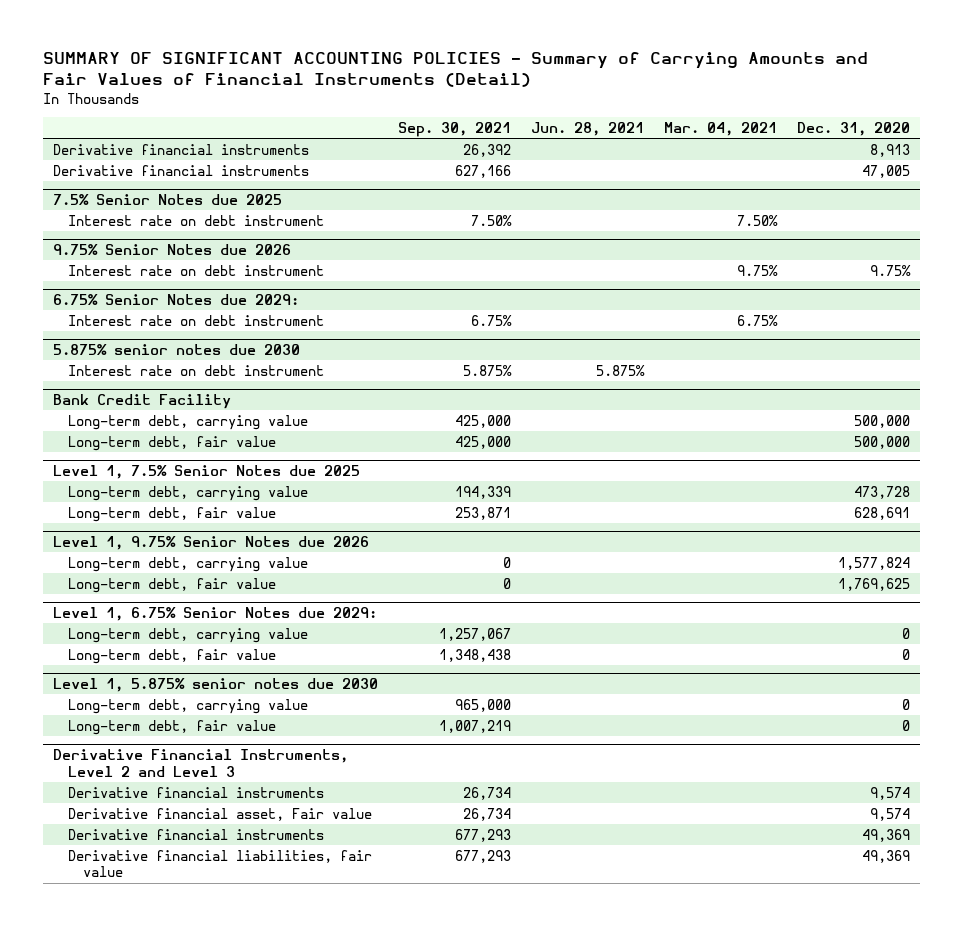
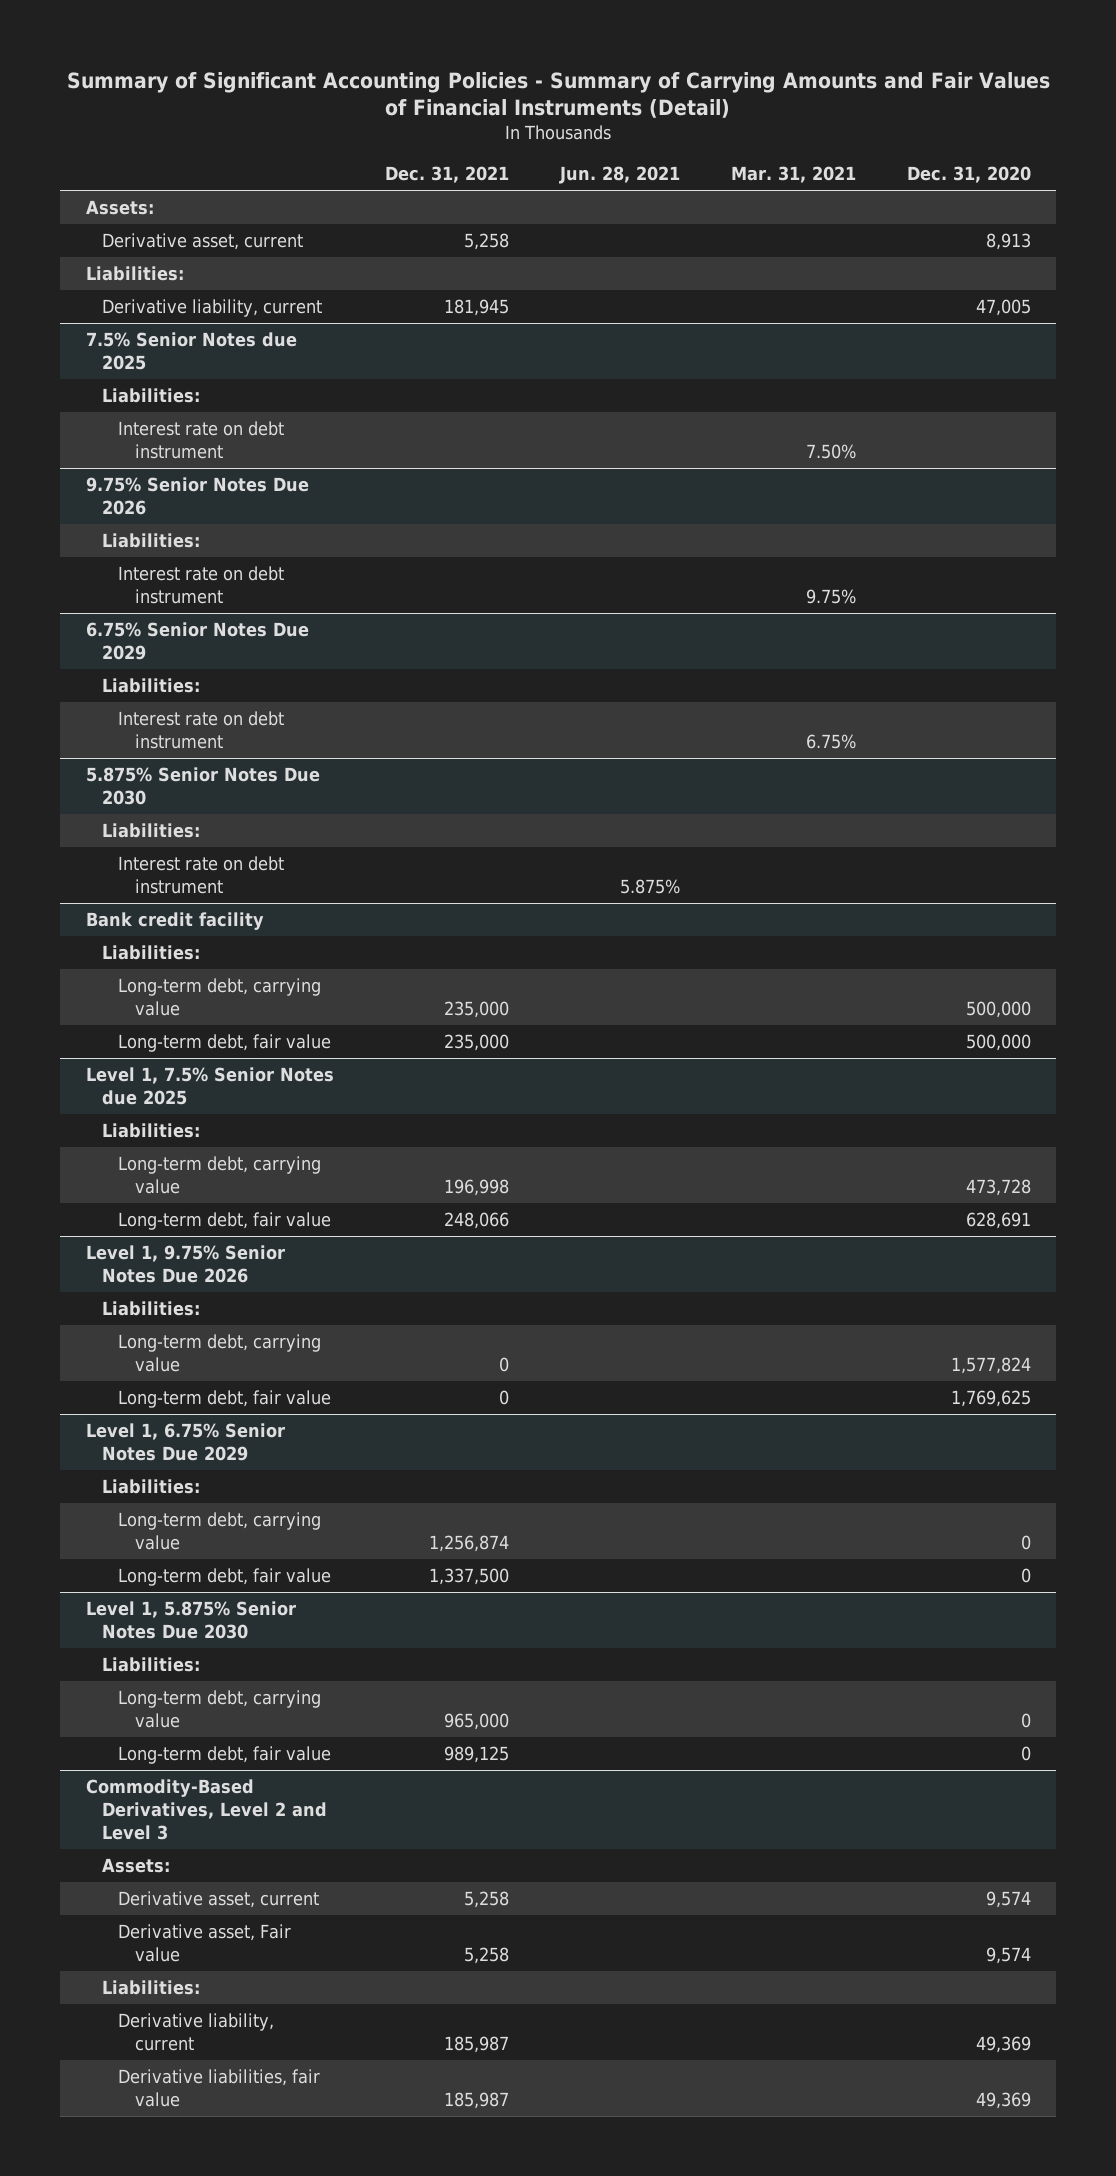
- SUMMARY OF SIGNIFICANT ACCOUNTING POLICIES - Summary of Carrying Amounts and Fair Values of Financial Instruments (Detail)
+ Summary of Significant Accounting Policies - Summary of Carrying Amounts and Fair Values of Financial Instruments (Detail)
- | Sep. 30, 2021 | Jun. 28, 2021 | Mar. 04, 2021 | Dec. 31, 2020
+ | Dec. 31, 2021 | Jun. 28, 2021 | Mar. 31, 2021 | Dec. 31, 2020
- Derivative financial instruments | 26,392 | | | 8,913
- Derivative financial instruments | 627,166 | | | 47,005
+ Assets:
+ Derivative asset, current | 5,258 | | | 8,913
+ Liabilities:
+ Derivative liability, current | 181,945 | | | 47,005
@ 7.5% Senior Notes due 2025
+ Liabilities:
- 9.75% Senior Notes due 2026
- Interest rate on debt instrument | | | 9.75% | 9.75%
- 6.75% Senior Notes due 2029:
+ 9.75% Senior Notes Due 2026
+ Liabilities:
- 5.875% senior notes due 2030
+ 6.75% Senior Notes Due 2029
+ Liabilities:
+ Interest rate on debt instrument | | | 6.75% |
+ 5.875% Senior Notes Due 2030
+ Liabilities:
- Bank Credit Facility
+ Bank credit facility
+ Liabilities:
@ Level 1, 7.5% Senior Notes due 2025
+ Liabilities:
- Level 1, 9.75% Senior Notes due 2026
+ Level 1, 9.75% Senior Notes Due 2026
+ Liabilities:
- Level 1, 6.75% Senior Notes due 2029:
+ Level 1, 6.75% Senior Notes Due 2029
+ Liabilities:
- Level 1, 5.875% senior notes due 2030
+ Level 1, 5.875% Senior Notes Due 2030
+ Liabilities:
- Derivative Financial Instruments, Level 2 and Level 3
- Derivative financial instruments | 26,734 | | | 9,574
- Derivative financial asset, Fair value | 26,734 | | | 9,574
- Derivative financial instruments | 677,293 | | | 49,369
- Derivative financial liabilities, fair value | 677,293 | | | 49,369
+ Commodity-Based Derivatives, Level 2 and Level 3
+ Assets:
+ Derivative asset, current | 5,258 | | | 9,574
+ Derivative asset, Fair value | 5,258 | | | 9,574
+ Liabilities:
+ Derivative liability, current | 185,987 | | | 49,369
+ Derivative liabilities, fair value | 185,987 | | | 49,369

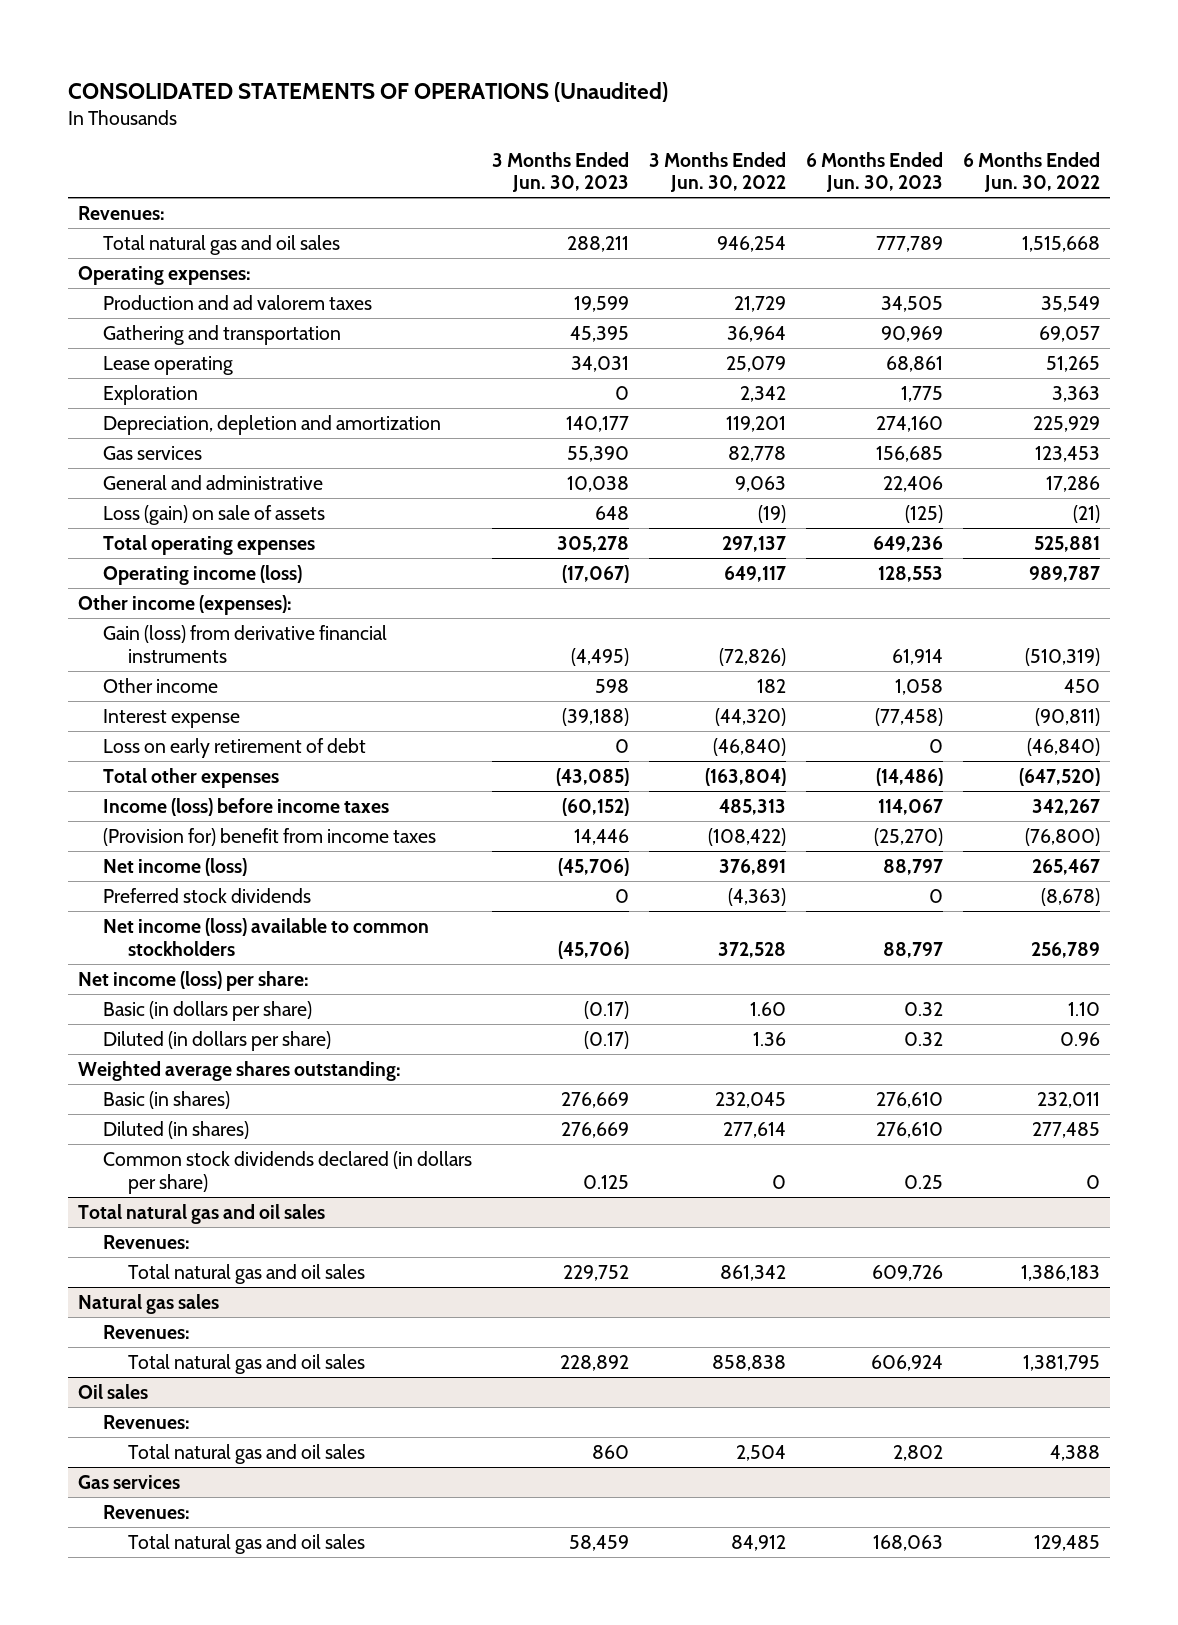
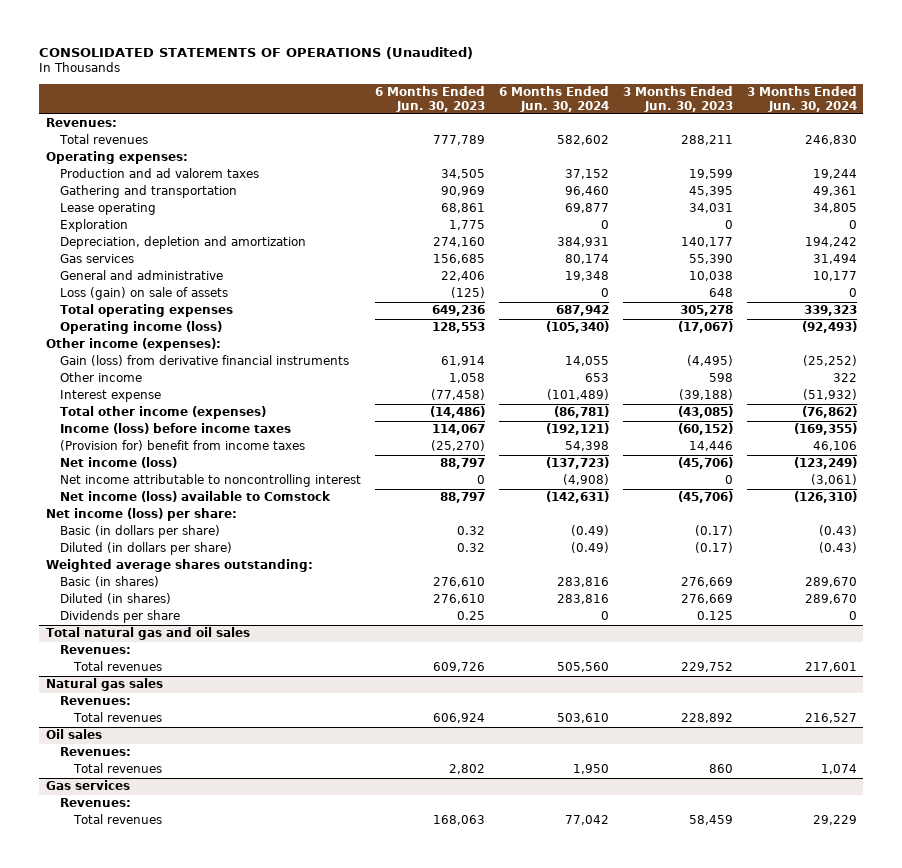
- | 3 Months Ended Jun. 30, 2023 | 3 Months Ended Jun. 30, 2022 | 6 Months Ended Jun. 30, 2023 | 6 Months Ended Jun. 30, 2022
+ | 6 Months Ended Jun. 30, 2023 | 6 Months Ended Jun. 30, 2024 | 3 Months Ended Jun. 30, 2023 | 3 Months Ended Jun. 30, 2024
- Total natural gas and oil sales | 288,211 | 946,254 | 777,789 | 1,515,668
+ Total revenues | 777,789 | 582,602 | 288,211 | 246,830
- Loss on early retirement of debt | 0 | (46,840) | 0 | (46,840)
- Total other expenses | (43,085) | (163,804) | (14,486) | (647,520)
+ Total other income (expenses) | (14,486) | (86,781) | (43,085) | (76,862)
- Preferred stock dividends | 0 | (4,363) | 0 | (8,678)
- Net income (loss) available to common stockholders | (45,706) | 372,528 | 88,797 | 256,789
+ Net income attributable to noncontrolling interest | 0 | (4,908) | 0 | (3,061)
+ Net income (loss) available to Comstock | 88,797 | (142,631) | (45,706) | (126,310)
- Common stock dividends declared (in dollars per share) | 0.125 | 0 | 0.25 | 0
+ Dividends per share | 0.25 | 0 | 0.125 | 0
@ Total natural gas and oil sales
- Total natural gas and oil sales | 229,752 | 861,342 | 609,726 | 1,386,183
+ Total revenues | 609,726 | 505,560 | 229,752 | 217,601
@ Natural gas sales
- Total natural gas and oil sales | 228,892 | 858,838 | 606,924 | 1,381,795
+ Total revenues | 606,924 | 503,610 | 228,892 | 216,527
@ Oil sales
- Total natural gas and oil sales | 860 | 2,504 | 2,802 | 4,388
+ Total revenues | 2,802 | 1,950 | 860 | 1,074
@ Gas services
- Total natural gas and oil sales | 58,459 | 84,912 | 168,063 | 129,485
+ Total revenues | 168,063 | 77,042 | 58,459 | 29,229

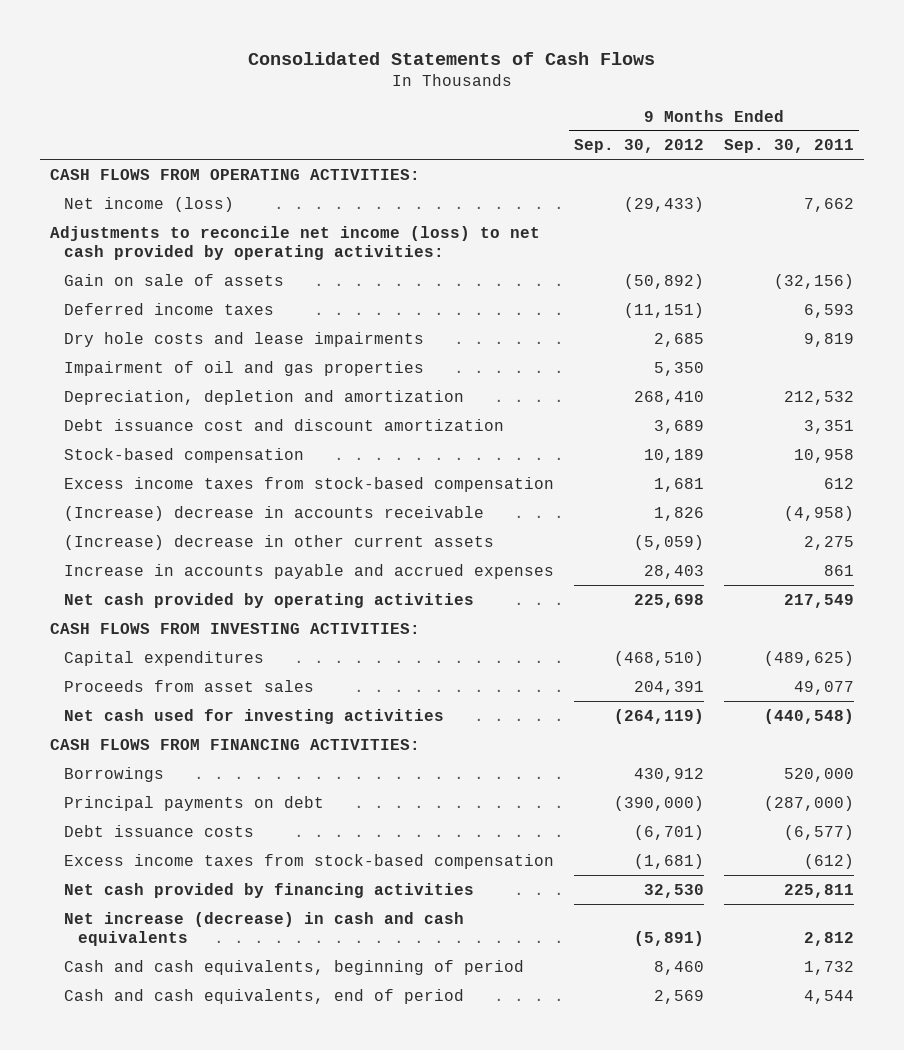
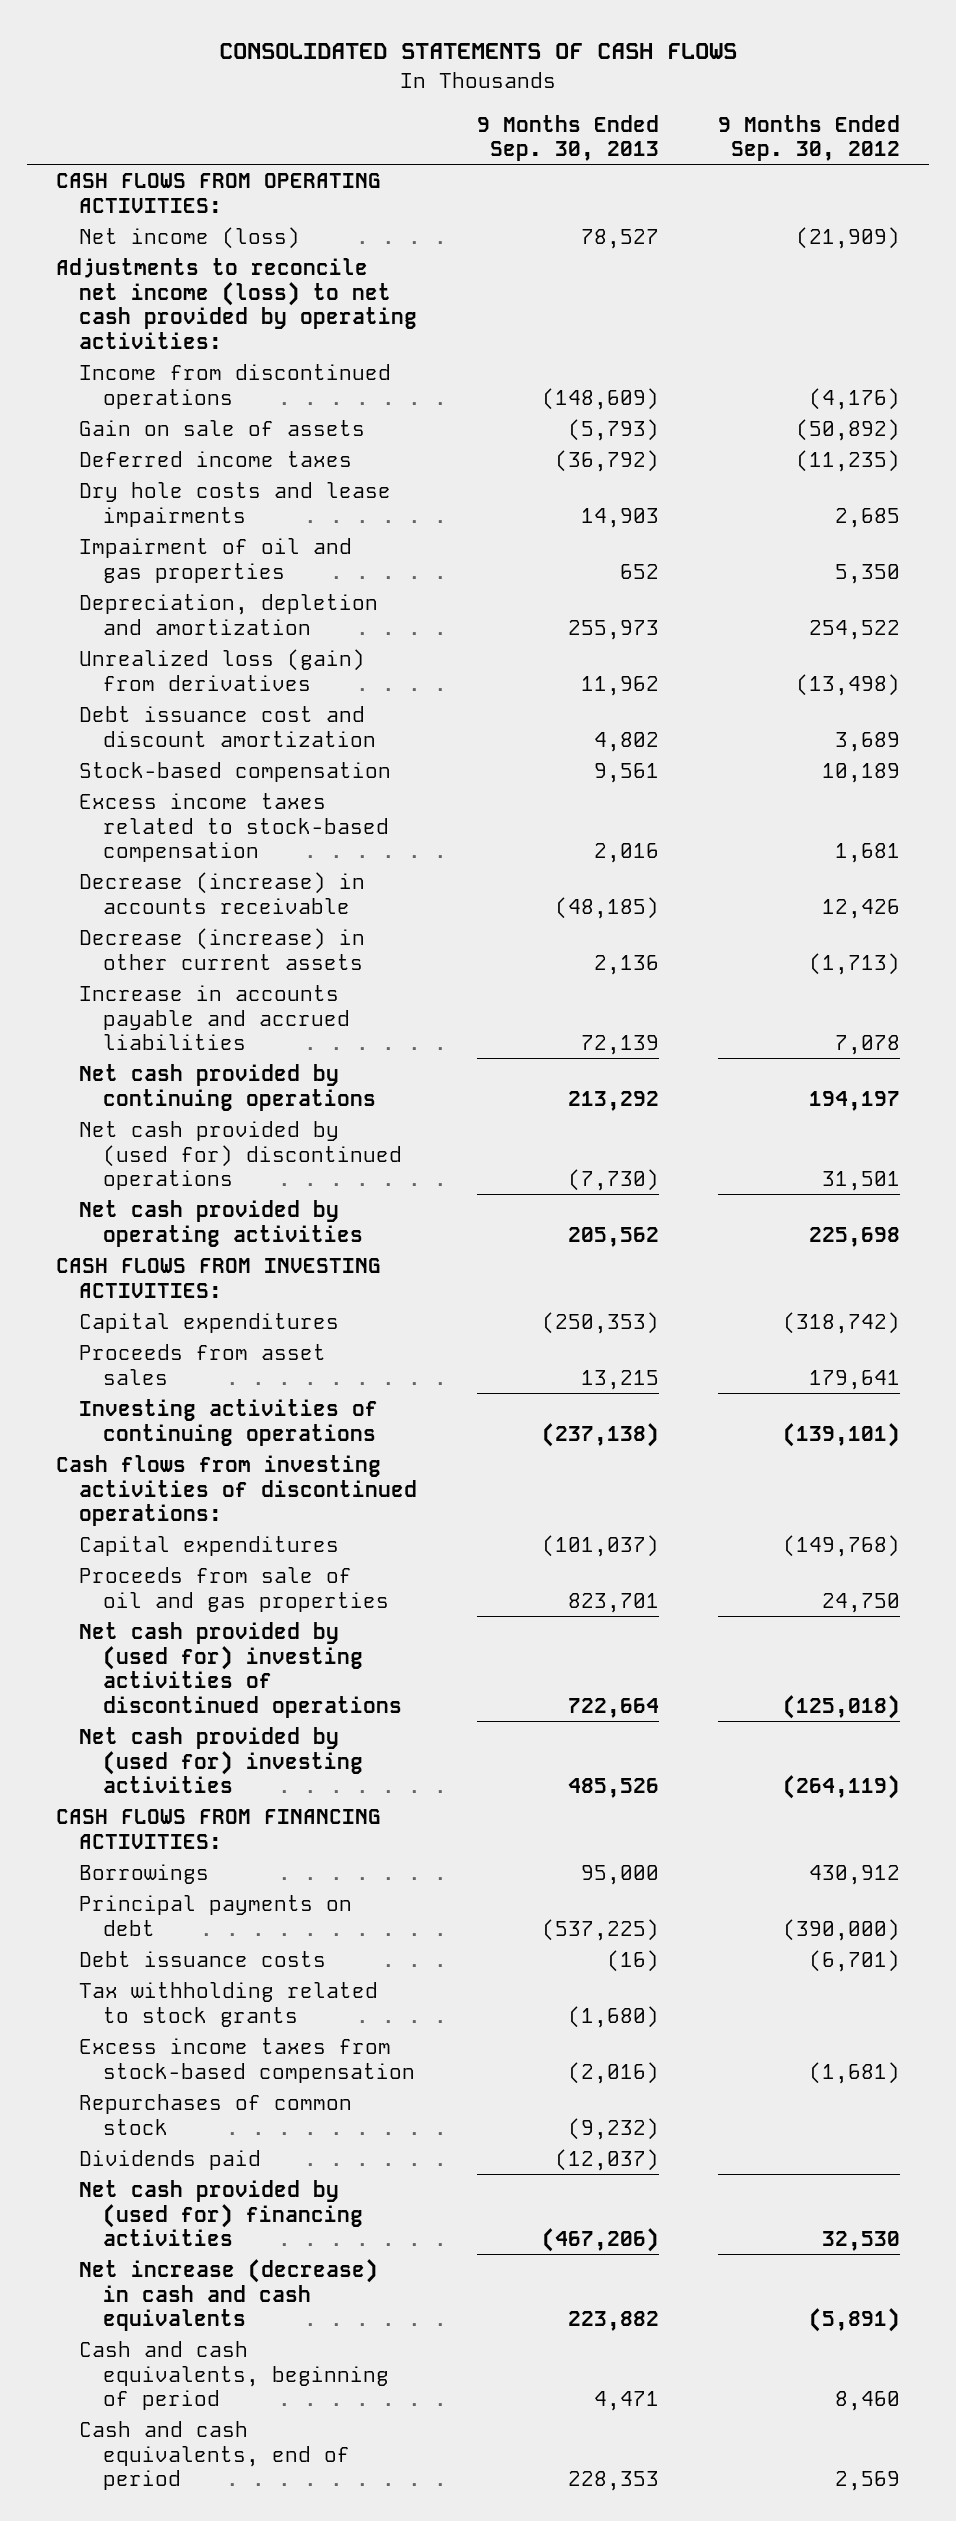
- Consolidated Statements of Cash Flows
+ CONSOLIDATED STATEMENTS OF CASH FLOWS
- | 9 Months Ended Sep. 30, 2012 | 9 Months Ended Sep. 30, 2011
+ | 9 Months Ended Sep. 30, 2013 | 9 Months Ended Sep. 30, 2012
- Net income (loss) | (29,433) | 7,662
+ Net income (loss) | 78,527 | (21,909)
+ Income from discontinued operations | (148,609) | (4,176)
- Deferred income taxes | (11,151) | 6,593
+ Deferred income taxes | (36,792) | (11,235)
- Depreciation, depletion and amortization | 268,410 | 212,532
+ Depreciation, depletion and amortization | 255,973 | 254,522
+ Unrealized loss (gain) from derivatives | 11,962 | (13,498)
- Excess income taxes from stock-based compensation | 1,681 | 612
- (Increase) decrease in accounts receivable | 1,826 | (4,958)
- (Increase) decrease in other current assets | (5,059) | 2,275
- Increase in accounts payable and accrued expenses | 28,403 | 861
+ Excess income taxes related to stock-based compensation | 2,016 | 1,681
+ Decrease (increase) in accounts receivable | (48,185) | 12,426
+ Decrease (increase) in other current assets | 2,136 | (1,713)
+ Increase in accounts payable and accrued liabilities | 72,139 | 7,078
+ Net cash provided by continuing operations | 213,292 | 194,197
+ Net cash provided by (used for) discontinued operations | (7,730) | 31,501
- Capital expenditures | (468,510) | (489,625)
- Proceeds from asset sales | 204,391 | 49,077
- Net cash used for investing activities | (264,119) | (440,548)
+ Capital expenditures | (250,353) | (318,742)
+ Proceeds from asset sales | 13,215 | 179,641
+ Investing activities of continuing operations | (237,138) | (139,101)
+ Cash flows from investing activities of discontinued operations:
+ Capital expenditures | (101,037) | (149,768)
+ Proceeds from sale of oil and gas properties | 823,701 | 24,750
+ Net cash provided by (used for) investing activities of discontinued operations | 722,664 | (125,018)
+ Net cash provided by (used for) investing activities | 485,526 | (264,119)
+ Tax withholding related to stock grants | (1,680) |
- Net cash provided by financing activities | 32,530 | 225,811
+ Repurchases of common stock | (9,232) |
+ Dividends paid | (12,037) |
+ Net cash provided by (used for) financing activities | (467,206) | 32,530

